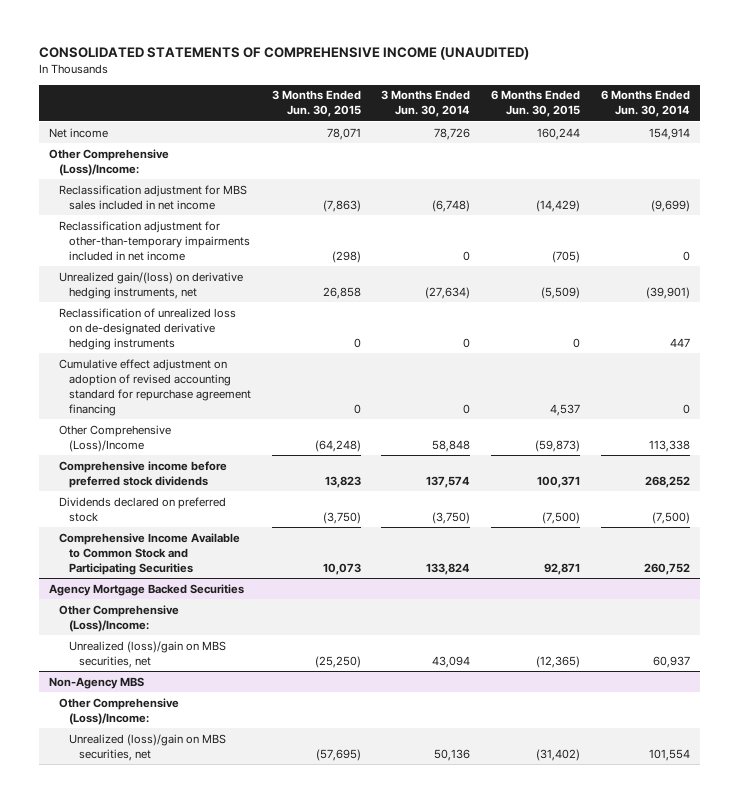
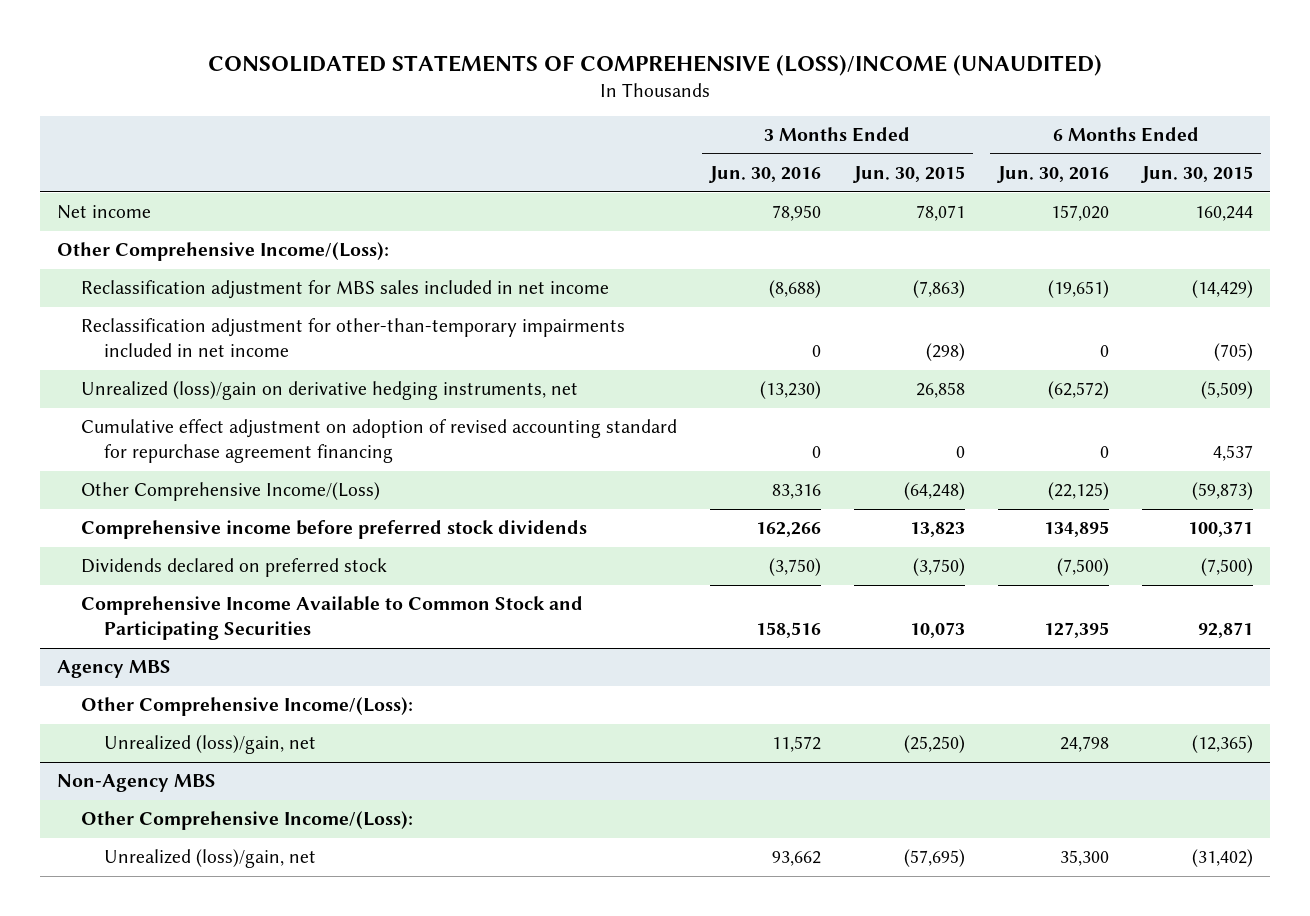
- CONSOLIDATED STATEMENTS OF COMPREHENSIVE INCOME (UNAUDITED)
+ CONSOLIDATED STATEMENTS OF COMPREHENSIVE (LOSS)/INCOME (UNAUDITED)
- | 3 Months Ended Jun. 30, 2015 | 3 Months Ended Jun. 30, 2014 | 6 Months Ended Jun. 30, 2015 | 6 Months Ended Jun. 30, 2014
+ | 3 Months Ended Jun. 30, 2016 | 3 Months Ended Jun. 30, 2015 | 6 Months Ended Jun. 30, 2016 | 6 Months Ended Jun. 30, 2015
- Other Comprehensive (Loss)/Income:
+ Other Comprehensive Income/(Loss):
- Unrealized gain/(loss) on derivative hedging instruments, net | 26,858 | (27,634) | (5,509) | (39,901)
- Reclassification of unrealized loss on de-designated derivative hedging instruments | 0 | 0 | 0 | 447
+ Unrealized (loss)/gain on derivative hedging instruments, net | (13,230) | 26,858 | (62,572) | (5,509)
- Other Comprehensive (Loss)/Income | (64,248) | 58,848 | (59,873) | 113,338
+ Other Comprehensive Income/(Loss) | 83,316 | (64,248) | (22,125) | (59,873)
- Agency Mortgage Backed Securities
- Other Comprehensive (Loss)/Income:
- Unrealized (loss)/gain on MBS securities, net | (25,250) | 43,094 | (12,365) | 60,937
+ Agency MBS
+ Other Comprehensive Income/(Loss):
+ Unrealized (loss)/gain, net | 11,572 | (25,250) | 24,798 | (12,365)
@ Non-Agency MBS
- Other Comprehensive (Loss)/Income:
- Unrealized (loss)/gain on MBS securities, net | (57,695) | 50,136 | (31,402) | 101,554
+ Other Comprehensive Income/(Loss):
+ Unrealized (loss)/gain, net | 93,662 | (57,695) | 35,300 | (31,402)

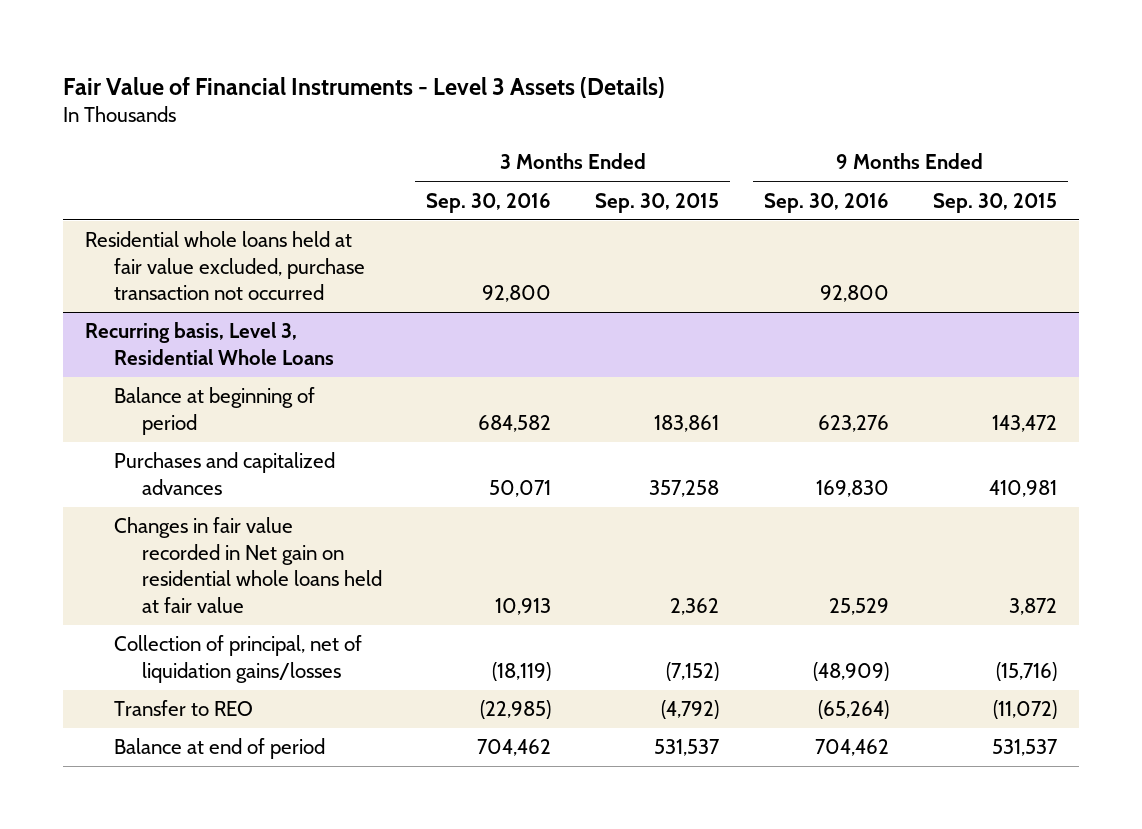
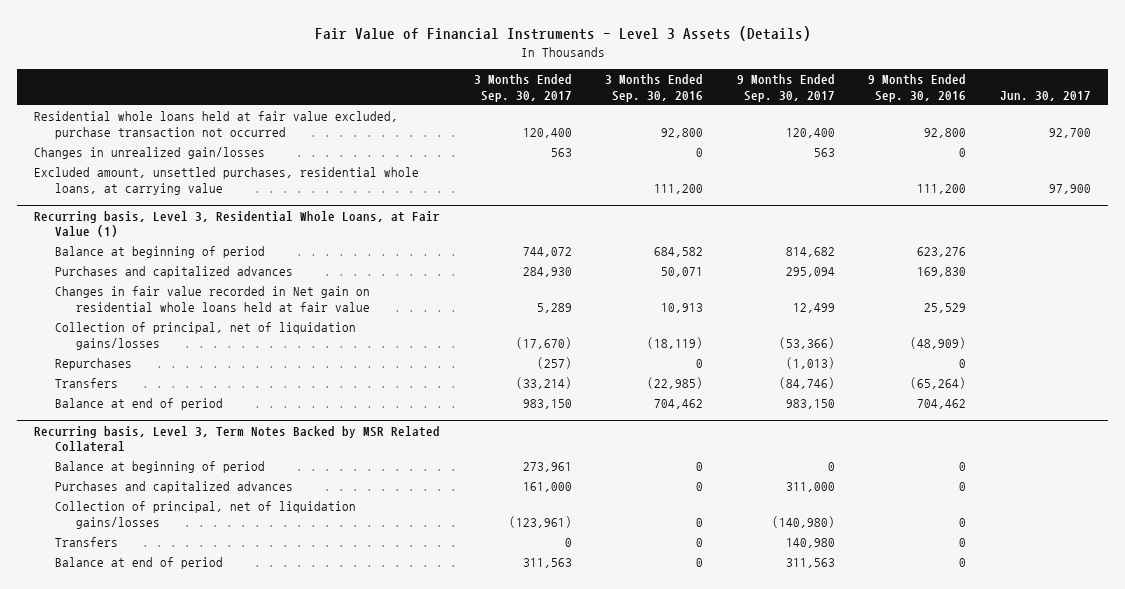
- | 3 Months Ended Sep. 30, 2016 | 3 Months Ended Sep. 30, 2015 | 9 Months Ended Sep. 30, 2016 | 9 Months Ended Sep. 30, 2015
+ | 3 Months Ended Sep. 30, 2017 | 3 Months Ended Sep. 30, 2016 | 9 Months Ended Sep. 30, 2017 | 9 Months Ended Sep. 30, 2016 | Jun. 30, 2017
- Recurring basis, Level 3, Residential Whole Loans
+ Changes in unrealized gain/losses | 563 | 0 | 563 | 0 |
+ Excluded amount, unsettled purchases, residential whole loans, at carrying value | | 111,200 | | 111,200 | 97,900
+ Recurring basis, Level 3, Residential Whole Loans, at Fair Value (1)
- Transfer to REO | (22,985) | (4,792) | (65,264) | (11,072)
+ Repurchases | (257) | 0 | (1,013) | 0 |
+ Transfers | (33,214) | (22,985) | (84,746) | (65,264) |
+ Recurring basis, Level 3, Term Notes Backed by MSR Related Collateral
+ Balance at beginning of period | 273,961 | 0 | 0 | 0 |
+ Purchases and capitalized advances | 161,000 | 0 | 311,000 | 0 |
+ Collection of principal, net of liquidation gains/losses | (123,961) | 0 | (140,980) | 0 |
+ Transfers | 0 | 0 | 140,980 | 0 |
+ Balance at end of period | 311,563 | 0 | 311,563 | 0 |

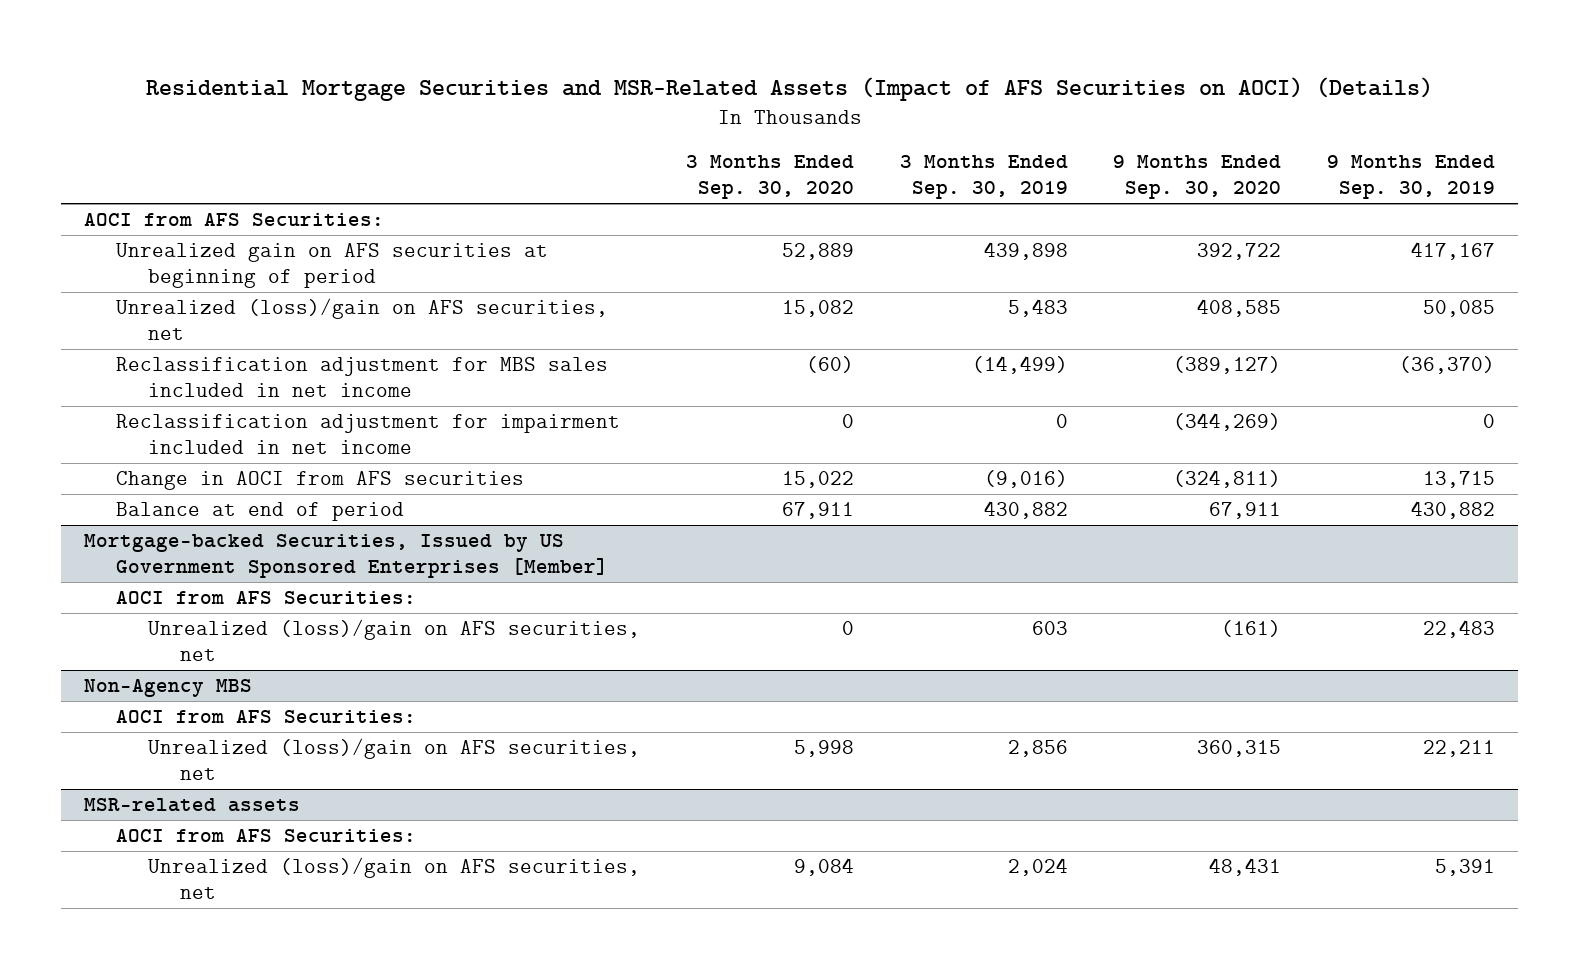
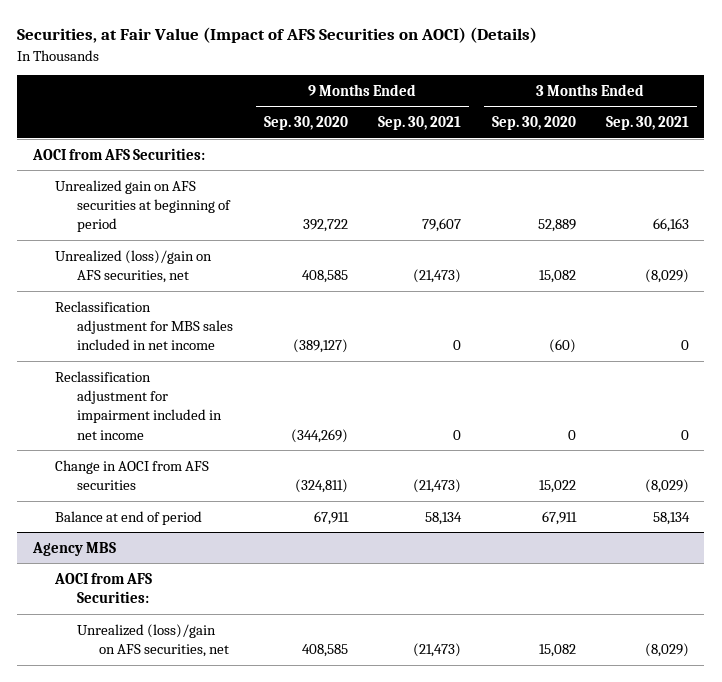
- Residential Mortgage Securities and MSR-Related Assets (Impact of AFS Securities on AOCI) (Details)
+ Securities, at Fair Value (Impact of AFS Securities on AOCI) (Details)
- | 3 Months Ended Sep. 30, 2020 | 3 Months Ended Sep. 30, 2019 | 9 Months Ended Sep. 30, 2020 | 9 Months Ended Sep. 30, 2019
+ | 9 Months Ended Sep. 30, 2020 | 9 Months Ended Sep. 30, 2021 | 3 Months Ended Sep. 30, 2020 | 3 Months Ended Sep. 30, 2021
- Mortgage-backed Securities, Issued by US Government Sponsored Enterprises [Member]
- AOCI from AFS Securities:
- Unrealized (loss)/gain on AFS securities, net | 0 | 603 | (161) | 22,483
- Non-Agency MBS
- AOCI from AFS Securities:
- Unrealized (loss)/gain on AFS securities, net | 5,998 | 2,856 | 360,315 | 22,211
- MSR-related assets
+ Agency MBS
- Unrealized (loss)/gain on AFS securities, net | 9,084 | 2,024 | 48,431 | 5,391
+ Unrealized (loss)/gain on AFS securities, net | 408,585 | (21,473) | 15,082 | (8,029)

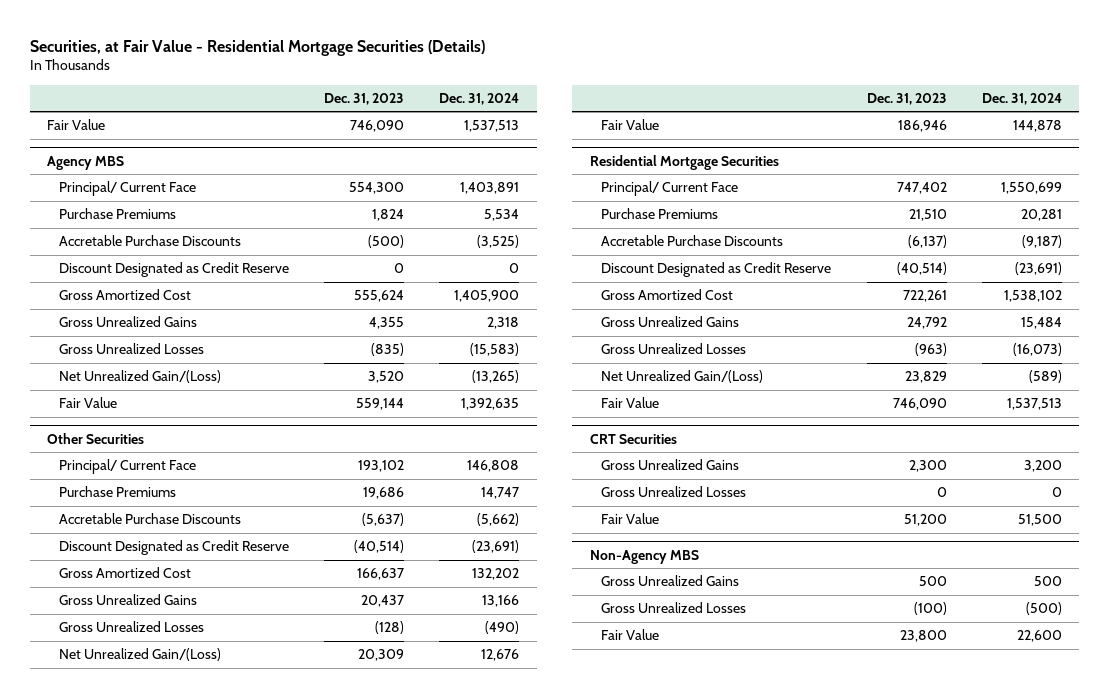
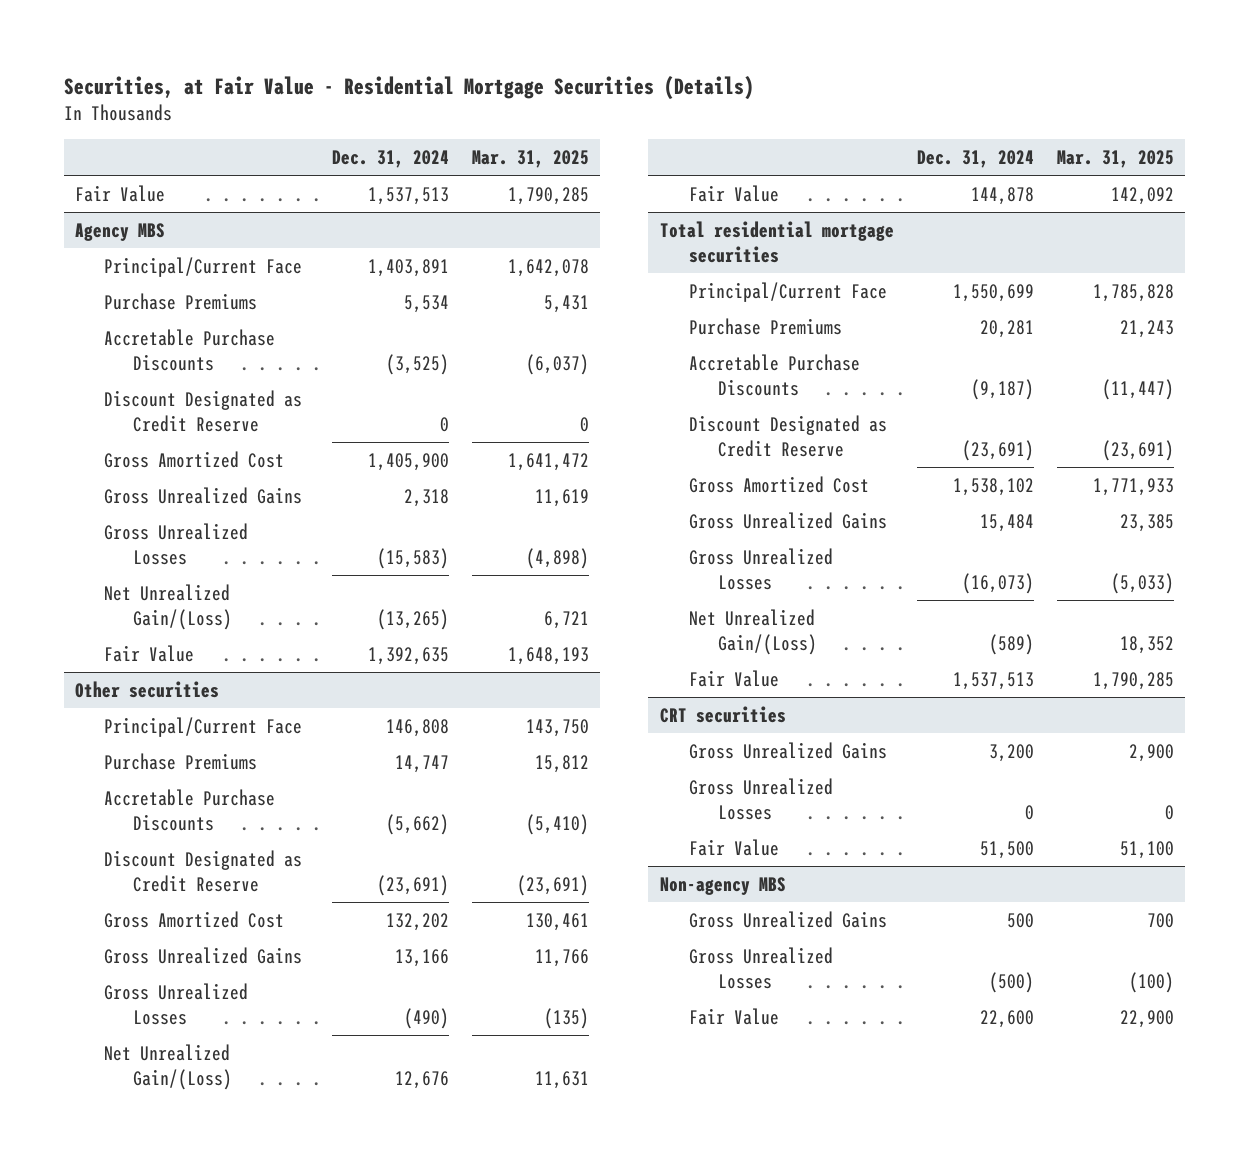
- | Dec. 31, 2023 | Dec. 31, 2024
+ | Dec. 31, 2024 | Mar. 31, 2025
@ Agency MBS
- Principal/ Current Face | 554,300 | 1,403,891
+ Principal/Current Face | 1,403,891 | 1,642,078
- Other Securities
- Principal/ Current Face | 193,102 | 146,808
+ Other securities
+ Principal/Current Face | 146,808 | 143,750
- Residential Mortgage Securities
- Principal/ Current Face | 747,402 | 1,550,699
+ Total residential mortgage securities
+ Principal/Current Face | 1,550,699 | 1,785,828
- CRT Securities
+ CRT securities
- Non-Agency MBS
+ Non-agency MBS

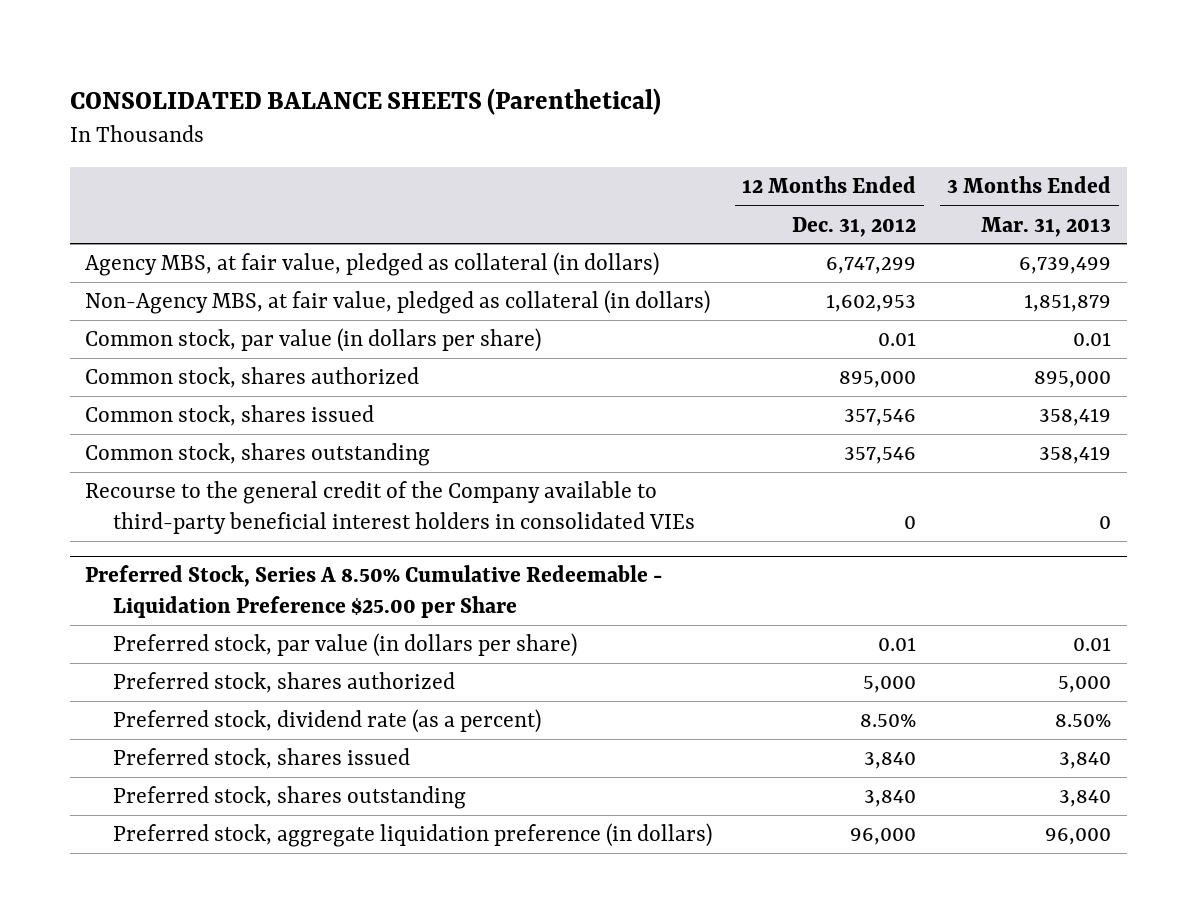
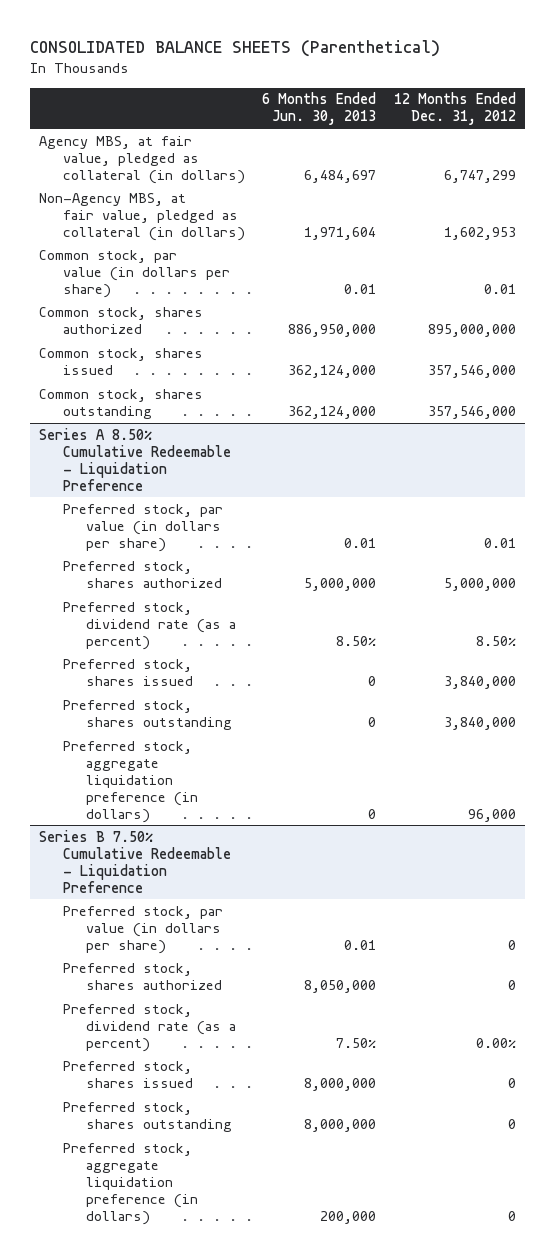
- | 12 Months Ended Dec. 31, 2012 | 3 Months Ended Mar. 31, 2013
+ | 6 Months Ended Jun. 30, 2013 | 12 Months Ended Dec. 31, 2012
- Common stock, shares authorized | 895,000 | 895,000
- Common stock, shares issued | 357,546 | 358,419
- Common stock, shares outstanding | 357,546 | 358,419
- Recourse to the general credit of the Company available to third-party beneficial interest holders in consolidated VIEs | 0 | 0
- Preferred Stock, Series A 8.50% Cumulative Redeemable - Liquidation Preference $25.00 per Share
+ Common stock, shares authorized | 886,950,000 | 895,000,000
+ Common stock, shares issued | 362,124,000 | 357,546,000
+ Common stock, shares outstanding | 362,124,000 | 357,546,000
+ Series A 8.50% Cumulative Redeemable - Liquidation Preference
- Preferred stock, shares authorized | 5,000 | 5,000
+ Preferred stock, shares authorized | 5,000,000 | 5,000,000
- Preferred stock, shares issued | 3,840 | 3,840
- Preferred stock, shares outstanding | 3,840 | 3,840
+ Preferred stock, shares issued | 0 | 3,840,000
+ Preferred stock, shares outstanding | 0 | 3,840,000
+ Series B 7.50% Cumulative Redeemable - Liquidation Preference
+ Preferred stock, par value (in dollars per share) | 0.01 | 0
+ Preferred stock, shares authorized | 8,050,000 | 0
+ Preferred stock, dividend rate (as a percent) | 7.50% | 0.00%
+ Preferred stock, shares issued | 8,000,000 | 0
+ Preferred stock, shares outstanding | 8,000,000 | 0
+ Preferred stock, aggregate liquidation preference (in dollars) | 200,000 | 0

